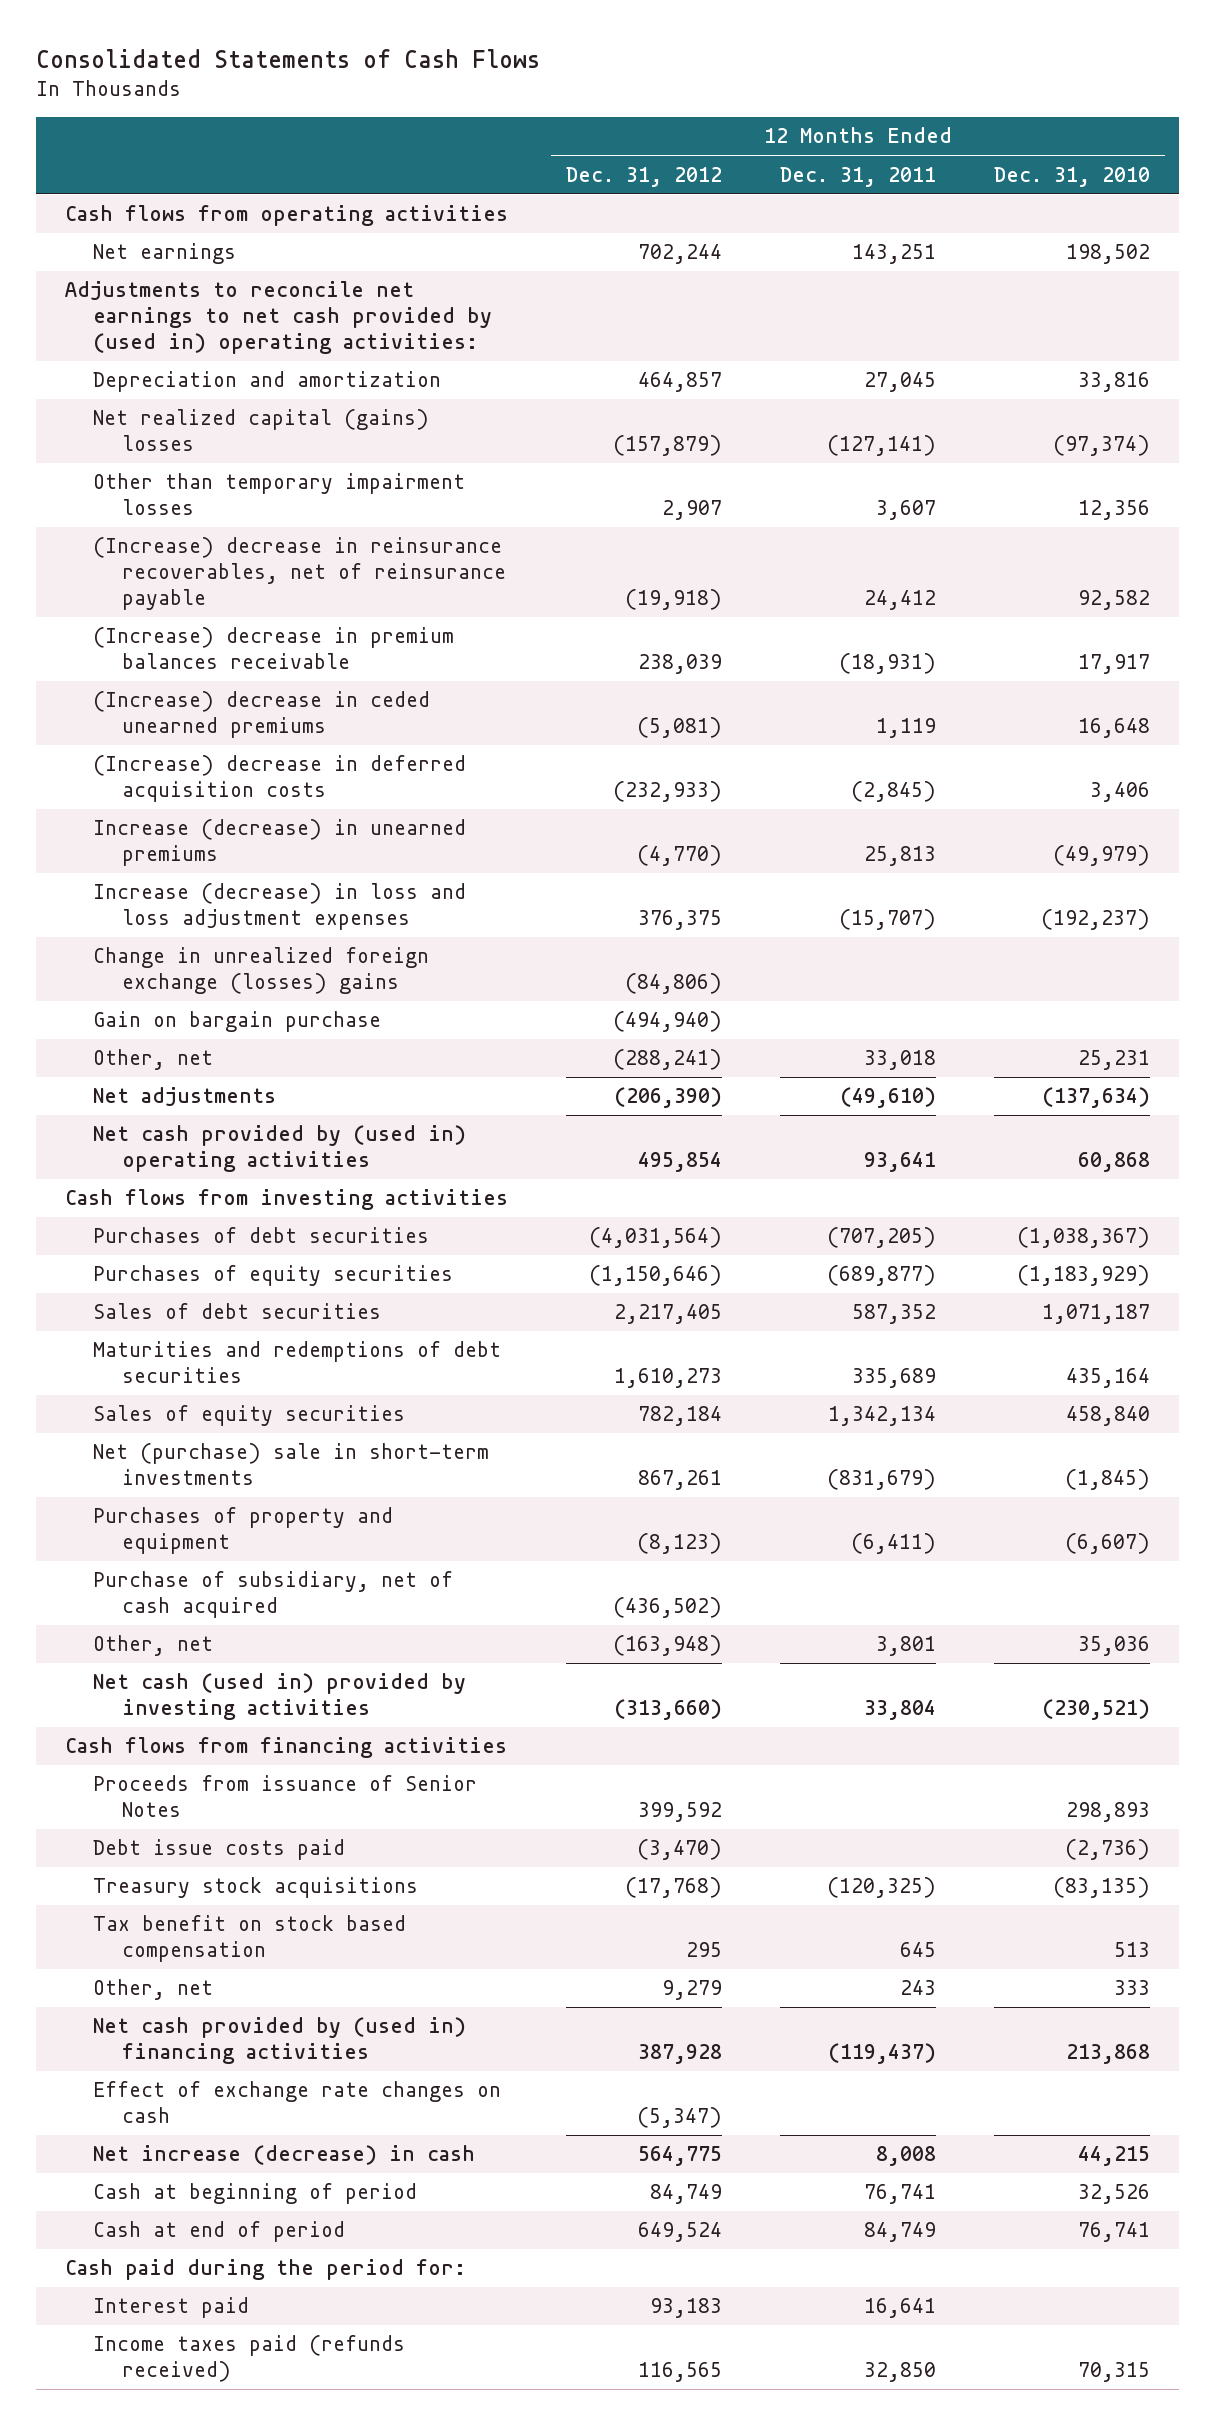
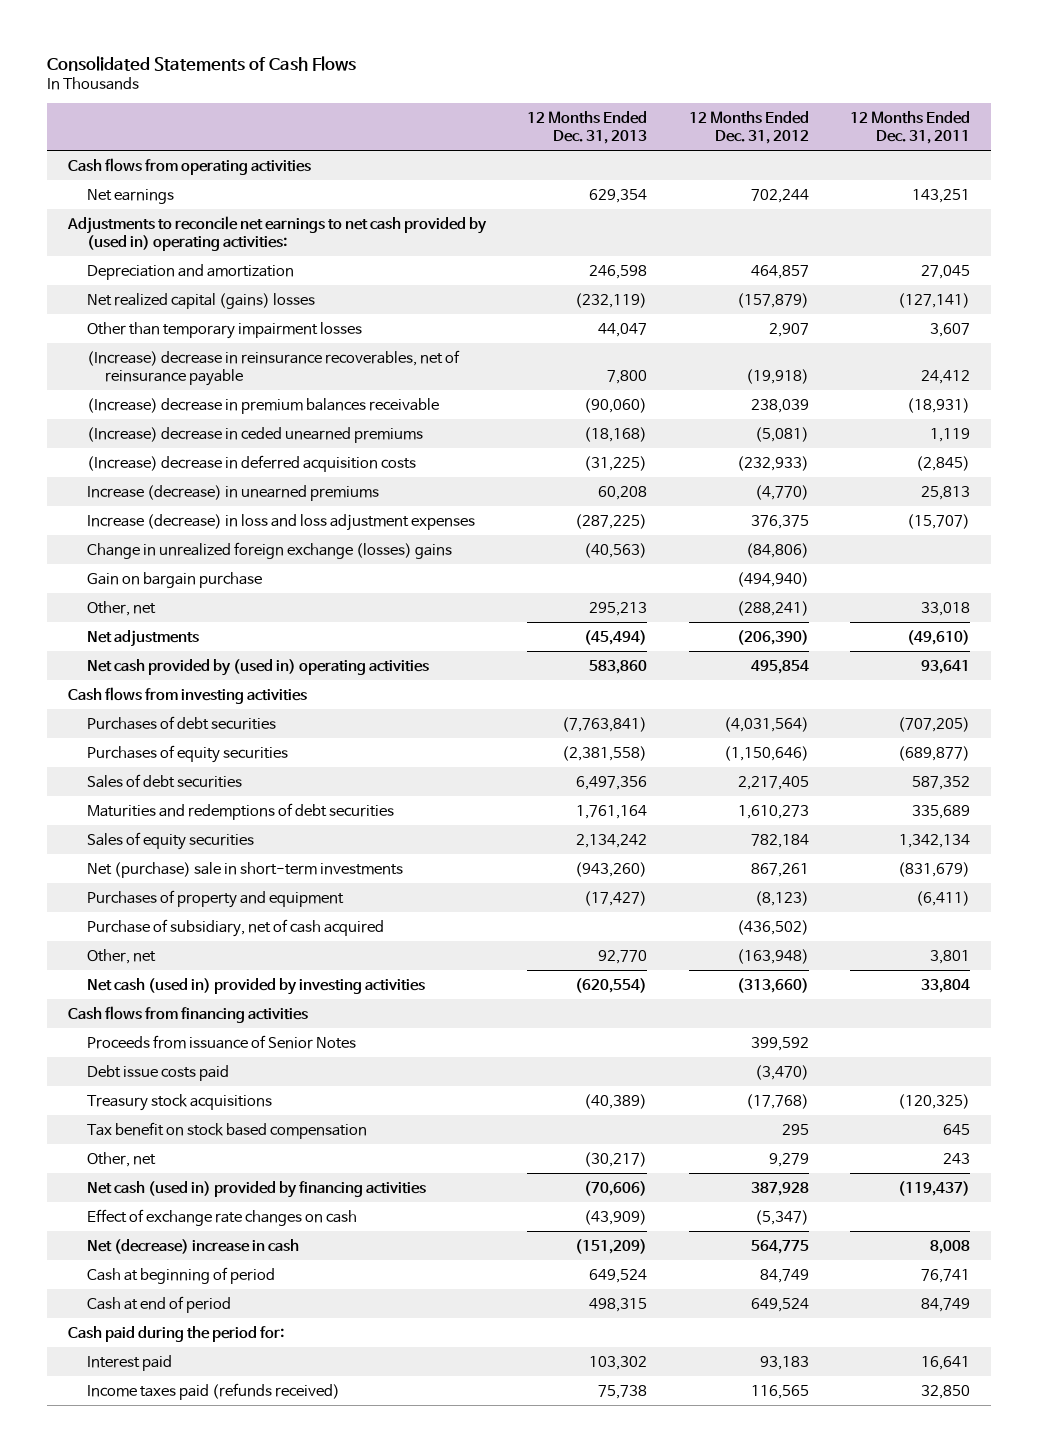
- | 12 Months Ended Dec. 31, 2012 | 12 Months Ended Dec. 31, 2011 | 12 Months Ended Dec. 31, 2010
+ | 12 Months Ended Dec. 31, 2013 | 12 Months Ended Dec. 31, 2012 | 12 Months Ended Dec. 31, 2011
- Net cash provided by (used in) financing activities | 387,928 | (119,437) | 213,868
+ Net cash (used in) provided by financing activities | (70,606) | 387,928 | (119,437)
- Net increase (decrease) in cash | 564,775 | 8,008 | 44,215
+ Net (decrease) increase in cash | (151,209) | 564,775 | 8,008

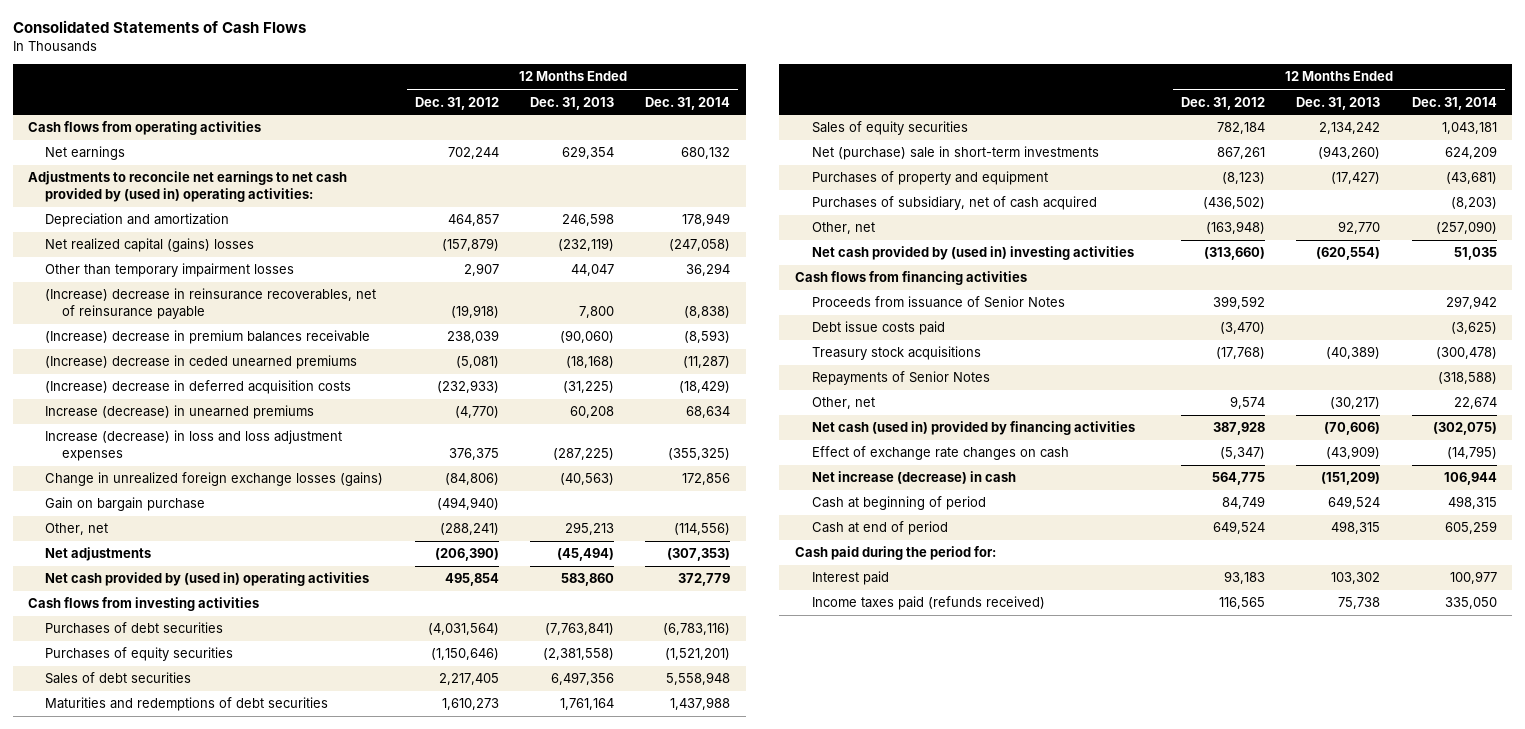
- | 12 Months Ended Dec. 31, 2013 | 12 Months Ended Dec. 31, 2012 | 12 Months Ended Dec. 31, 2011
+ | 12 Months Ended Dec. 31, 2012 | 12 Months Ended Dec. 31, 2013 | 12 Months Ended Dec. 31, 2014
- Change in unrealized foreign exchange (losses) gains | (40,563) | (84,806) |
+ Change in unrealized foreign exchange losses (gains) | (84,806) | (40,563) | 172,856
- Purchase of subsidiary, net of cash acquired | | (436,502) |
+ Purchases of subsidiary, net of cash acquired | (436,502) | | (8,203)
- Net cash (used in) provided by investing activities | (620,554) | (313,660) | 33,804
+ Net cash provided by (used in) investing activities | (313,660) | (620,554) | 51,035
- Tax benefit on stock based compensation | | 295 | 645
- Other, net | (30,217) | 9,279 | 243
+ Repayments of Senior Notes | | | (318,588)
+ Other, net | 9,574 | (30,217) | 22,674
- Net (decrease) increase in cash | (151,209) | 564,775 | 8,008
+ Net increase (decrease) in cash | 564,775 | (151,209) | 106,944

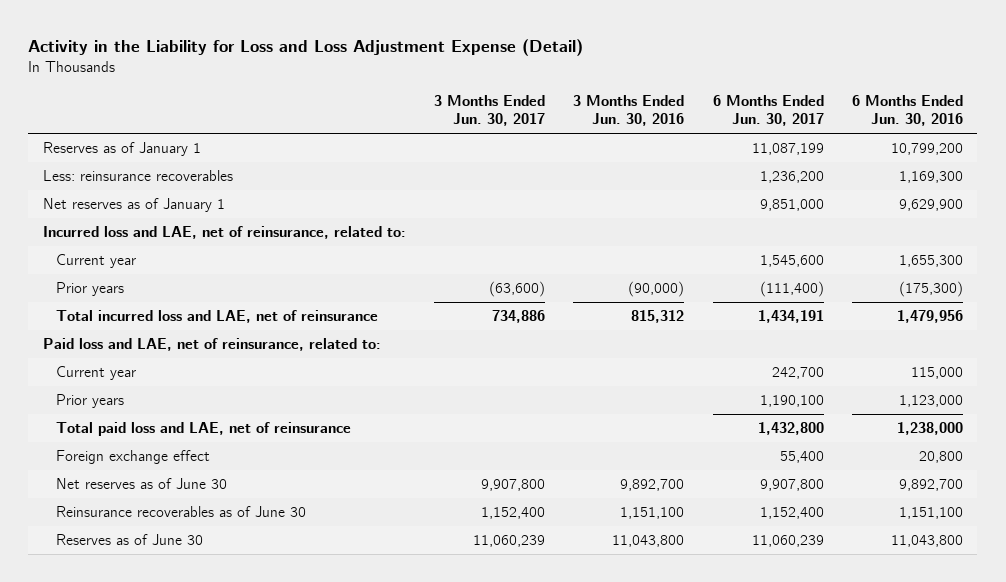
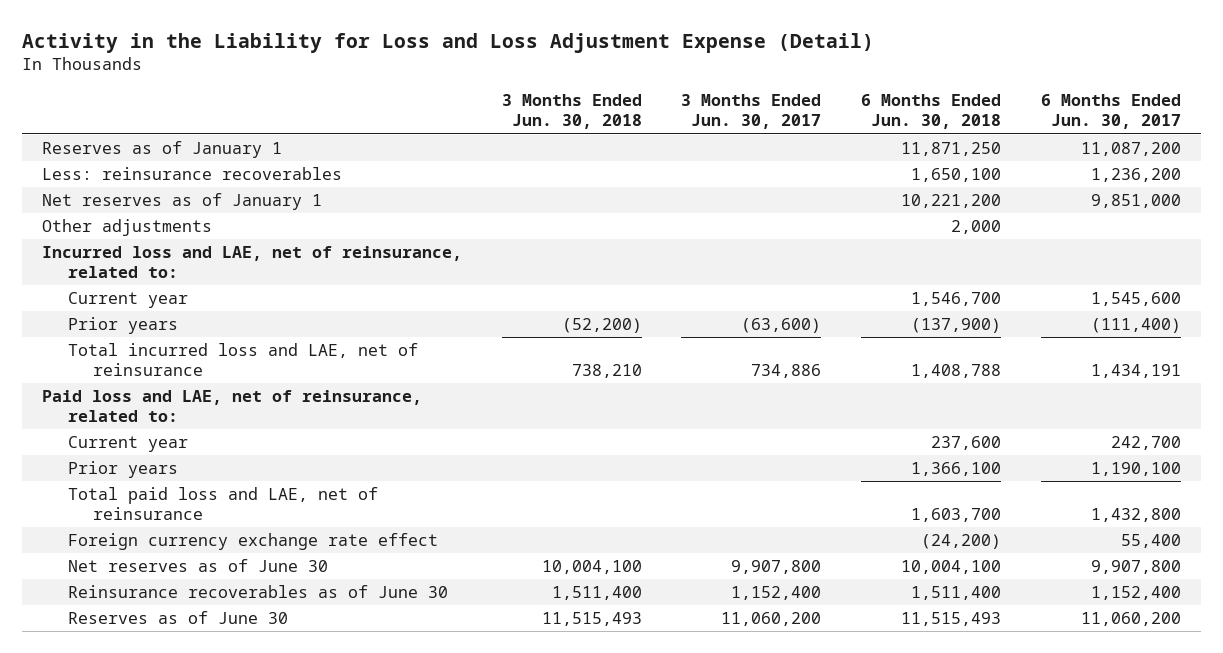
- | 3 Months Ended Jun. 30, 2017 | 3 Months Ended Jun. 30, 2016 | 6 Months Ended Jun. 30, 2017 | 6 Months Ended Jun. 30, 2016
+ | 3 Months Ended Jun. 30, 2018 | 3 Months Ended Jun. 30, 2017 | 6 Months Ended Jun. 30, 2018 | 6 Months Ended Jun. 30, 2017
- Reserves as of January 1 | | | 11,087,199 | 10,799,200
+ Reserves as of January 1 | | | 11,871,250 | 11,087,200
+ Other adjustments | | | 2,000 |
- Foreign exchange effect | | | 55,400 | 20,800
+ Foreign currency exchange rate effect | | | (24,200) | 55,400
- Reserves as of June 30 | 11,060,239 | 11,043,800 | 11,060,239 | 11,043,800
+ Reserves as of June 30 | 11,515,493 | 11,060,200 | 11,515,493 | 11,060,200

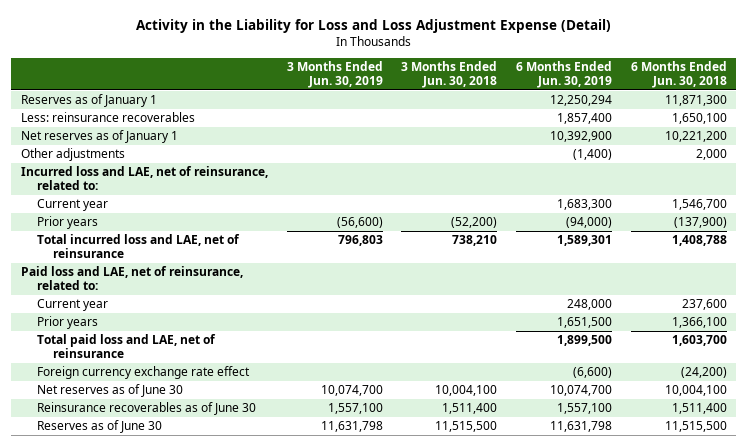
- | 3 Months Ended Jun. 30, 2018 | 3 Months Ended Jun. 30, 2017 | 6 Months Ended Jun. 30, 2018 | 6 Months Ended Jun. 30, 2017
+ | 3 Months Ended Jun. 30, 2019 | 3 Months Ended Jun. 30, 2018 | 6 Months Ended Jun. 30, 2019 | 6 Months Ended Jun. 30, 2018
- Reserves as of January 1 | | | 11,871,250 | 11,087,200
+ Reserves as of January 1 | | | 12,250,294 | 11,871,300
- Reserves as of June 30 | 11,515,493 | 11,060,200 | 11,515,493 | 11,060,200
+ Reserves as of June 30 | 11,631,798 | 11,515,500 | 11,631,798 | 11,515,500

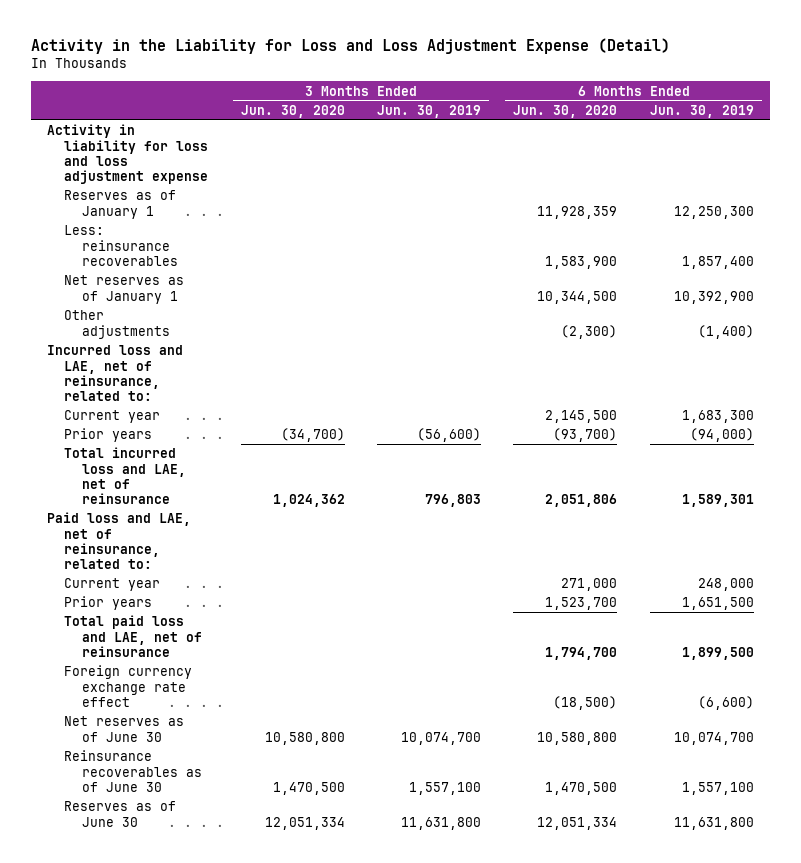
- | 3 Months Ended Jun. 30, 2019 | 3 Months Ended Jun. 30, 2018 | 6 Months Ended Jun. 30, 2019 | 6 Months Ended Jun. 30, 2018
+ | 3 Months Ended Jun. 30, 2020 | 3 Months Ended Jun. 30, 2019 | 6 Months Ended Jun. 30, 2020 | 6 Months Ended Jun. 30, 2019
- Reserves as of January 1 | | | 12,250,294 | 11,871,300
+ Activity in liability for loss and loss adjustment expense
+ Reserves as of January 1 | | | 11,928,359 | 12,250,300
- Reserves as of June 30 | 11,631,798 | 11,515,500 | 11,631,798 | 11,515,500
+ Reserves as of June 30 | 12,051,334 | 11,631,800 | 12,051,334 | 11,631,800

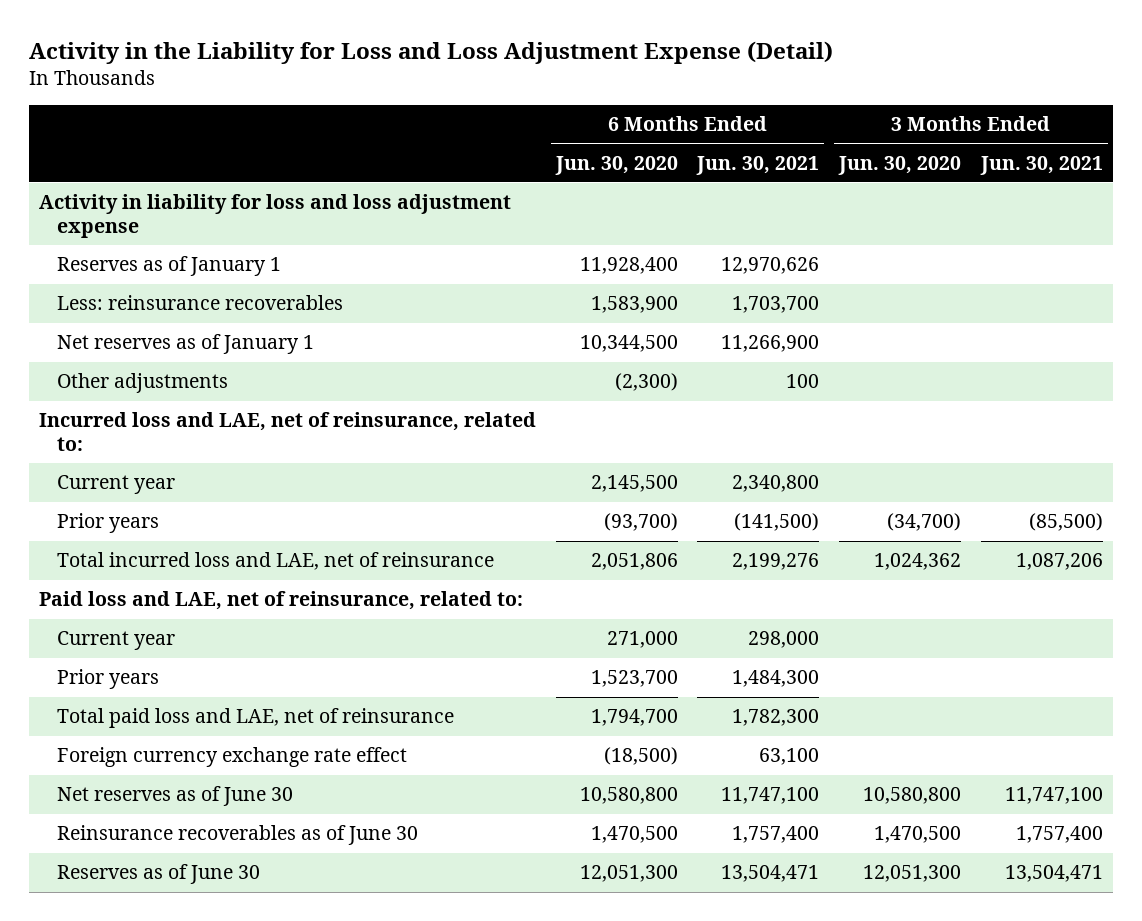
- | 3 Months Ended Jun. 30, 2020 | 3 Months Ended Jun. 30, 2019 | 6 Months Ended Jun. 30, 2020 | 6 Months Ended Jun. 30, 2019
+ | 6 Months Ended Jun. 30, 2020 | 6 Months Ended Jun. 30, 2021 | 3 Months Ended Jun. 30, 2020 | 3 Months Ended Jun. 30, 2021
- Reserves as of January 1 | | | 11,928,359 | 12,250,300
+ Reserves as of January 1 | 11,928,400 | 12,970,626 | |
- Reserves as of June 30 | 12,051,334 | 11,631,800 | 12,051,334 | 11,631,800
+ Reserves as of June 30 | 12,051,300 | 13,504,471 | 12,051,300 | 13,504,471

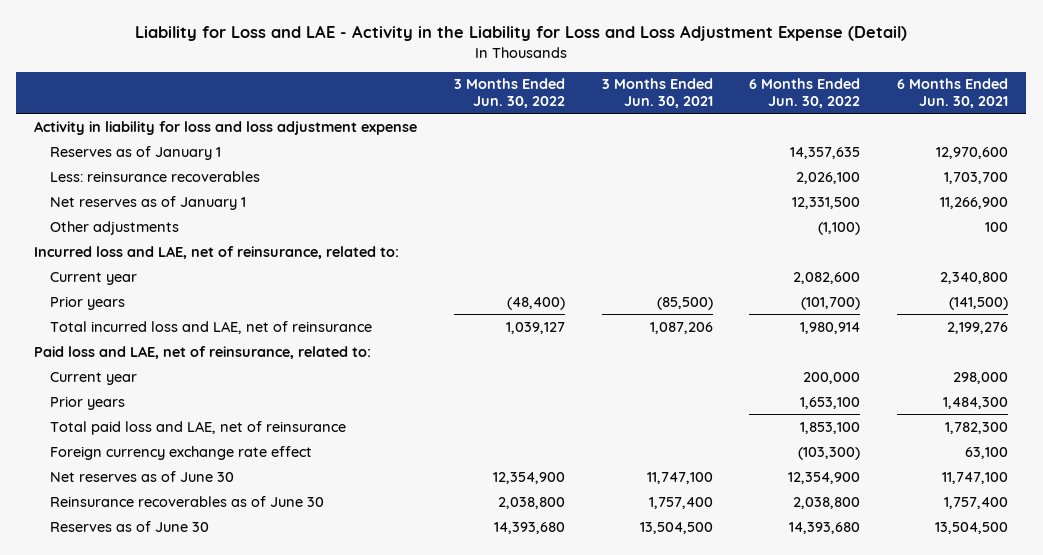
- Activity in the Liability for Loss and Loss Adjustment Expense (Detail)
+ Liability for Loss and LAE - Activity in the Liability for Loss and Loss Adjustment Expense (Detail)
- | 6 Months Ended Jun. 30, 2020 | 6 Months Ended Jun. 30, 2021 | 3 Months Ended Jun. 30, 2020 | 3 Months Ended Jun. 30, 2021
+ | 3 Months Ended Jun. 30, 2022 | 3 Months Ended Jun. 30, 2021 | 6 Months Ended Jun. 30, 2022 | 6 Months Ended Jun. 30, 2021
- Reserves as of January 1 | 11,928,400 | 12,970,626 | |
+ Reserves as of January 1 | | | 14,357,635 | 12,970,600
- Reserves as of June 30 | 12,051,300 | 13,504,471 | 12,051,300 | 13,504,471
+ Reserves as of June 30 | 14,393,680 | 13,504,500 | 14,393,680 | 13,504,500

